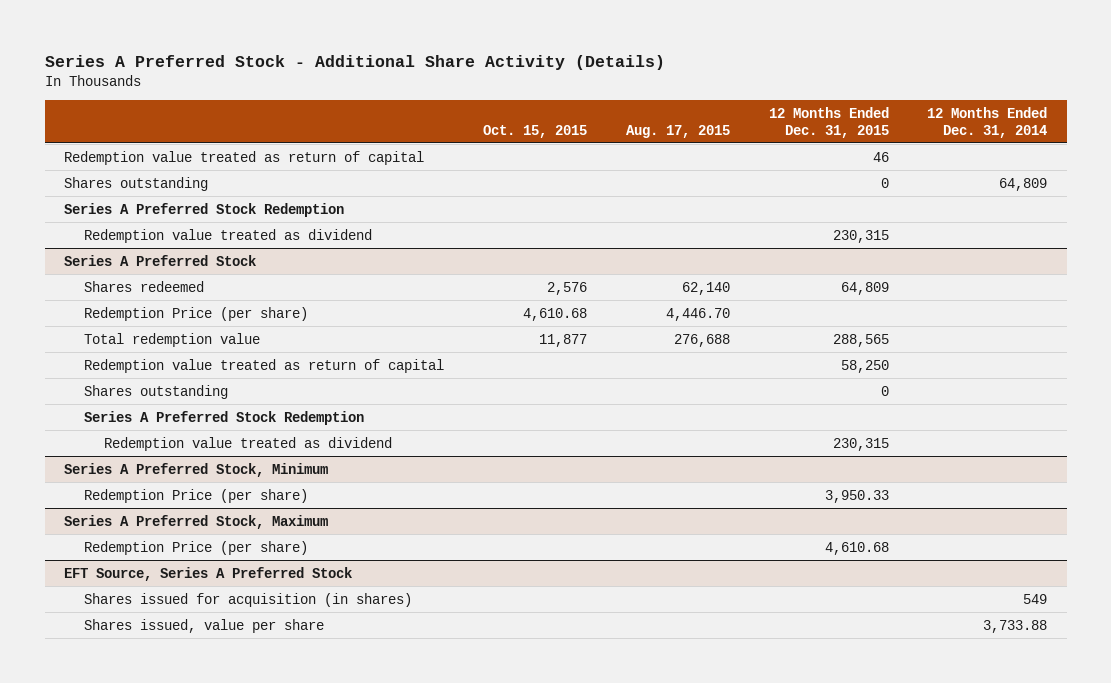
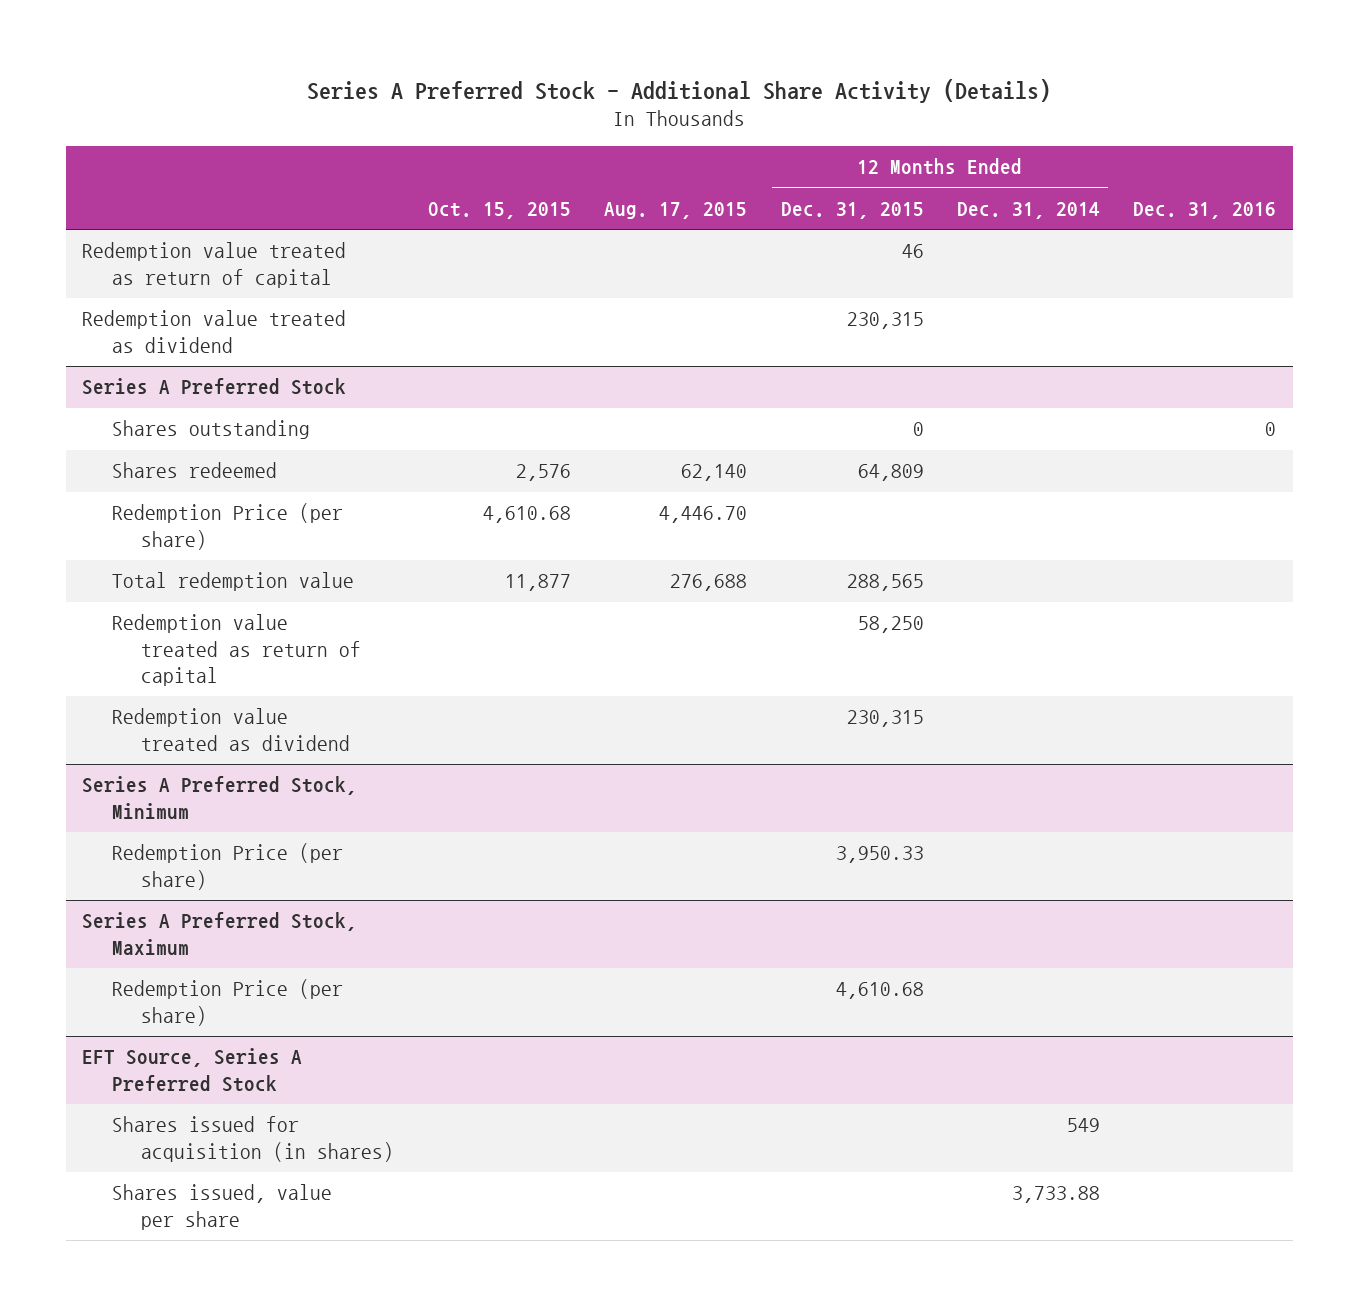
- | Oct. 15, 2015 | Aug. 17, 2015 | 12 Months Ended Dec. 31, 2015 | 12 Months Ended Dec. 31, 2014
+ | Oct. 15, 2015 | Aug. 17, 2015 | 12 Months Ended Dec. 31, 2015 | 12 Months Ended Dec. 31, 2014 | Dec. 31, 2016
- Shares outstanding | | | 0 | 64,809
- Series A Preferred Stock Redemption
@ Series A Preferred Stock
moved up: Shares outstanding | | | 0 | | 0
- Series A Preferred Stock Redemption

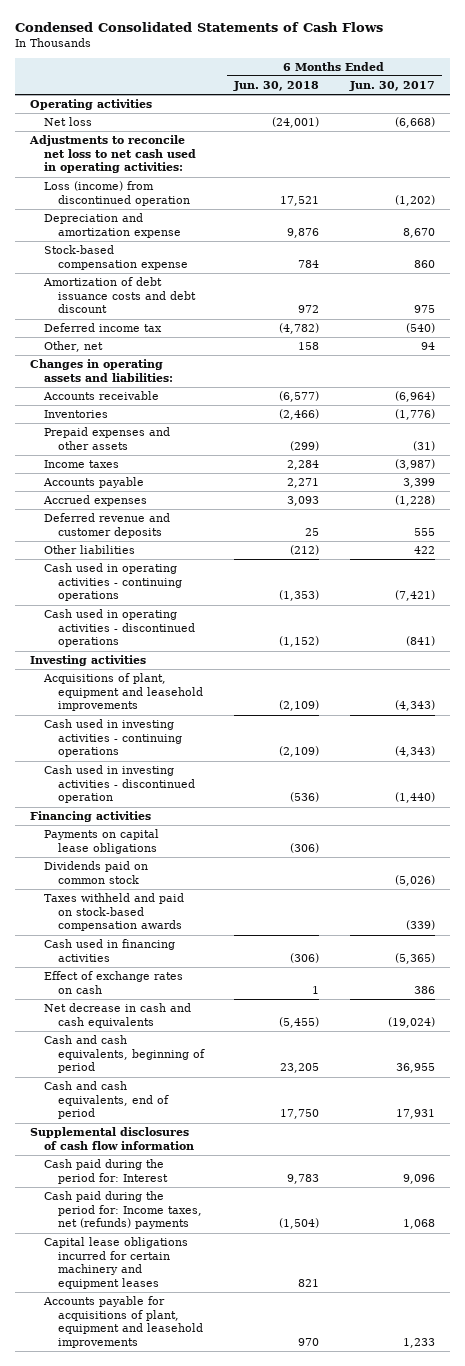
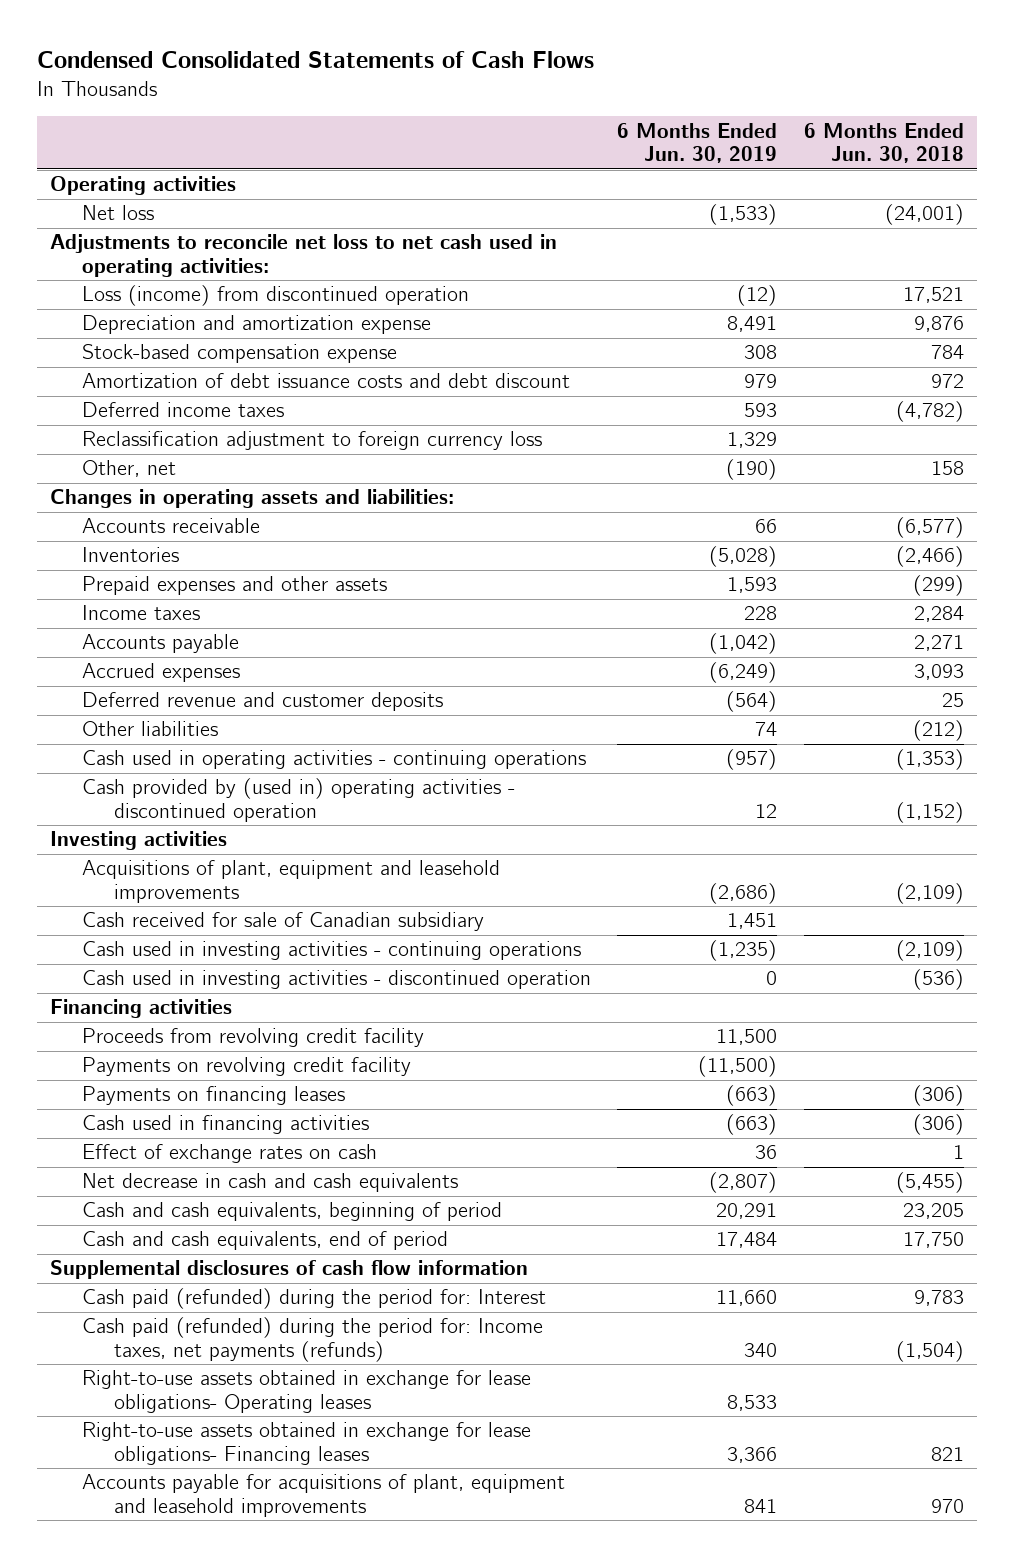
- | 6 Months Ended Jun. 30, 2018 | 6 Months Ended Jun. 30, 2017
+ | 6 Months Ended Jun. 30, 2019 | 6 Months Ended Jun. 30, 2018
- Deferred income tax | (4,782) | (540)
+ Deferred income taxes | 593 | (4,782)
+ Reclassification adjustment to foreign currency loss | 1,329 |
- Cash used in operating activities - discontinued operations | (1,152) | (841)
+ Cash provided by (used in) operating activities - discontinued operation | 12 | (1,152)
+ Cash received for sale of Canadian subsidiary | 1,451 |
- Payments on capital lease obligations | (306) |
- Dividends paid on common stock | | (5,026)
- Taxes withheld and paid on stock-based compensation awards | | (339)
+ Proceeds from revolving credit facility | 11,500 |
+ Payments on revolving credit facility | (11,500) |
+ Payments on financing leases | (663) | (306)
- Cash paid during the period for: Interest | 9,783 | 9,096
- Cash paid during the period for: Income taxes, net (refunds) payments | (1,504) | 1,068
- Capital lease obligations incurred for certain machinery and equipment leases | 821 |
+ Cash paid (refunded) during the period for: Interest | 11,660 | 9,783
+ Cash paid (refunded) during the period for: Income taxes, net payments (refunds) | 340 | (1,504)
+ Right-to-use assets obtained in exchange for lease obligations- Operating leases | 8,533 |
+ Right-to-use assets obtained in exchange for lease obligations- Financing leases | 3,366 | 821

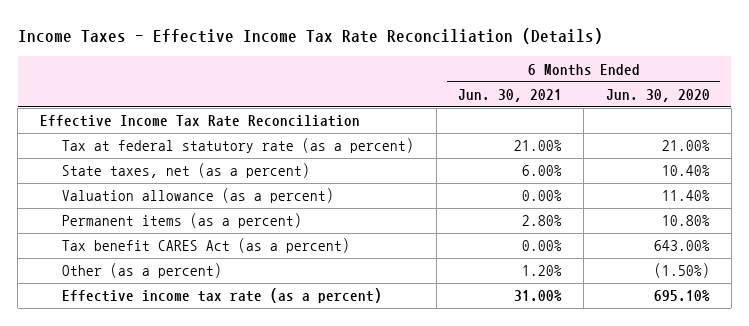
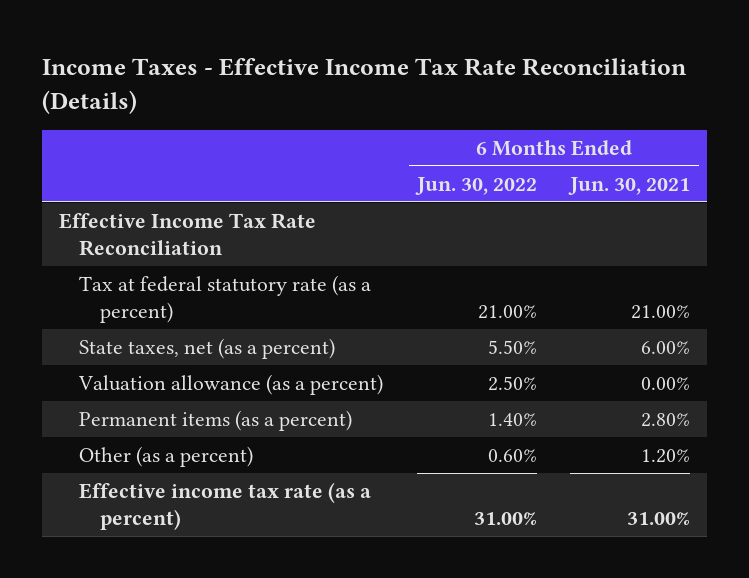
- | 6 Months Ended Jun. 30, 2021 | 6 Months Ended Jun. 30, 2020
+ | 6 Months Ended Jun. 30, 2022 | 6 Months Ended Jun. 30, 2021
- Tax benefit CARES Act (as a percent) | 0.00% | 643.00%

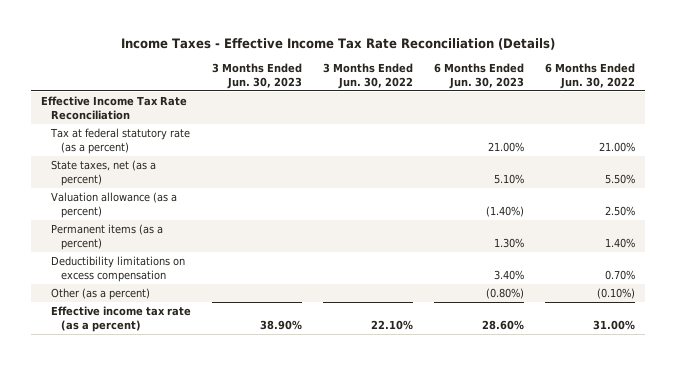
- | 6 Months Ended Jun. 30, 2022 | 6 Months Ended Jun. 30, 2021
+ | 3 Months Ended Jun. 30, 2023 | 3 Months Ended Jun. 30, 2022 | 6 Months Ended Jun. 30, 2023 | 6 Months Ended Jun. 30, 2022
- Other (as a percent) | 0.60% | 1.20%
+ Deductibility limitations on excess compensation | | | 3.40% | 0.70%
+ Other (as a percent) | | | (0.80%) | (0.10%)

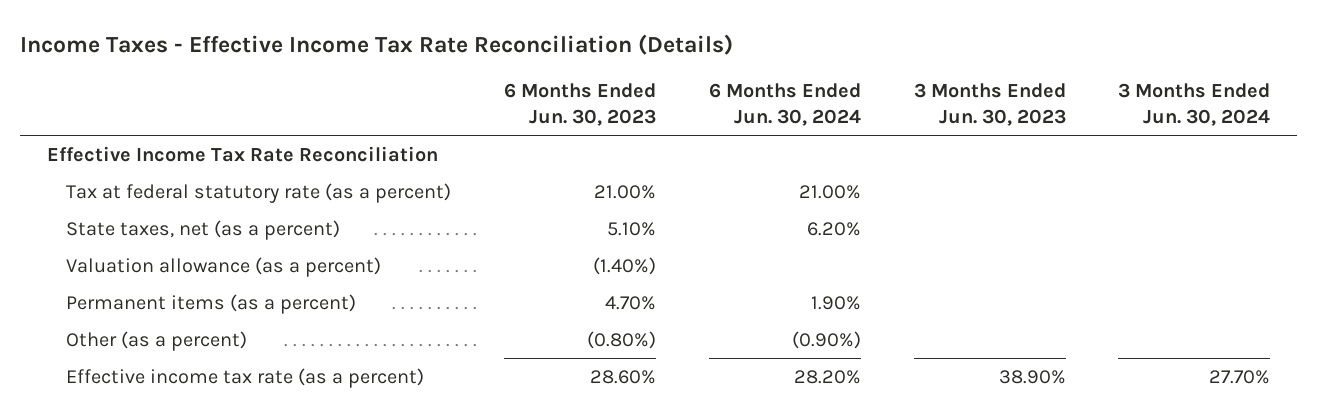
- | 3 Months Ended Jun. 30, 2023 | 3 Months Ended Jun. 30, 2022 | 6 Months Ended Jun. 30, 2023 | 6 Months Ended Jun. 30, 2022
+ | 6 Months Ended Jun. 30, 2023 | 6 Months Ended Jun. 30, 2024 | 3 Months Ended Jun. 30, 2023 | 3 Months Ended Jun. 30, 2024
- Permanent items (as a percent) | | | 1.30% | 1.40%
- Deductibility limitations on excess compensation | | | 3.40% | 0.70%
+ Permanent items (as a percent) | 4.70% | 1.90% | |

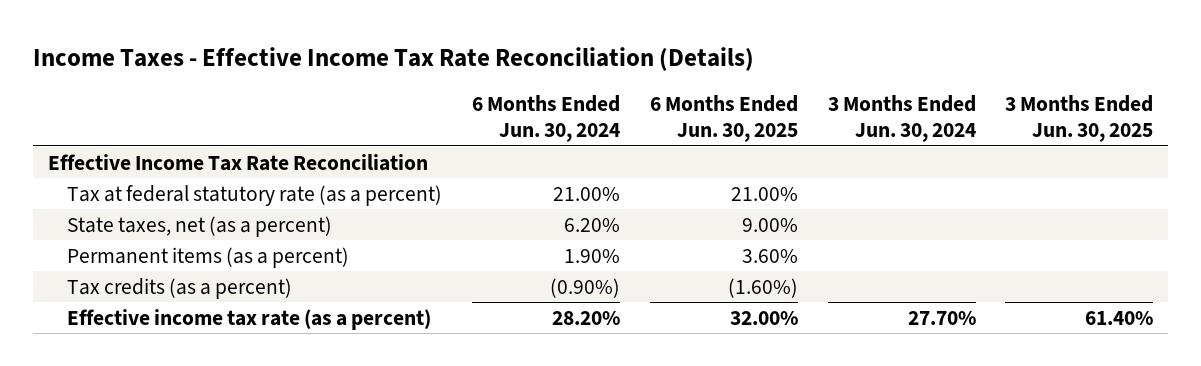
- | 6 Months Ended Jun. 30, 2023 | 6 Months Ended Jun. 30, 2024 | 3 Months Ended Jun. 30, 2023 | 3 Months Ended Jun. 30, 2024
+ | 6 Months Ended Jun. 30, 2024 | 6 Months Ended Jun. 30, 2025 | 3 Months Ended Jun. 30, 2024 | 3 Months Ended Jun. 30, 2025
- Valuation allowance (as a percent) | (1.40%) | | |
- Other (as a percent) | (0.80%) | (0.90%) | |
+ Tax credits (as a percent) | (0.90%) | (1.60%) | |

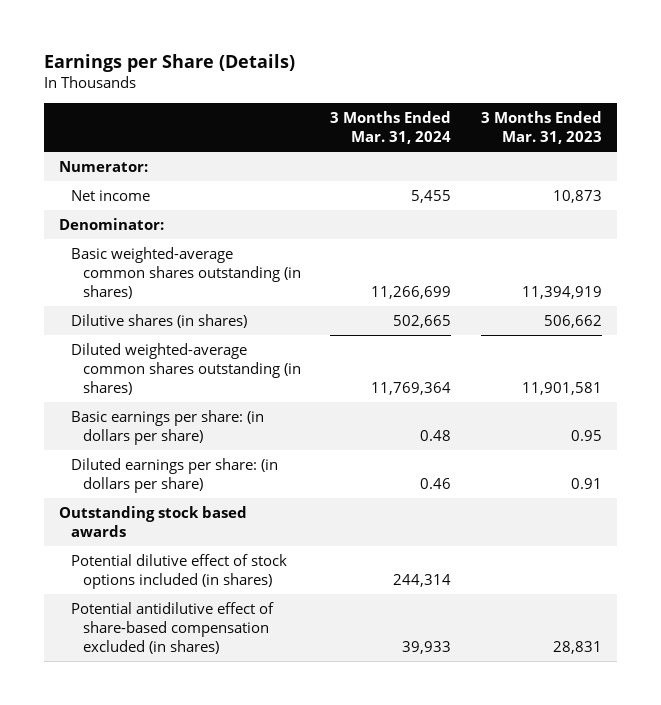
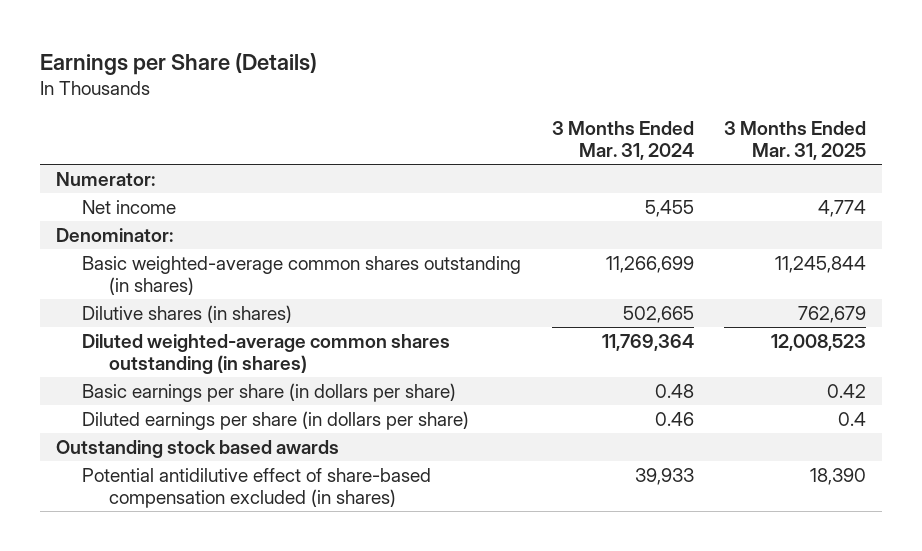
- | 3 Months Ended Mar. 31, 2024 | 3 Months Ended Mar. 31, 2023
+ | 3 Months Ended Mar. 31, 2024 | 3 Months Ended Mar. 31, 2025
- Basic earnings per share: (in dollars per share) | 0.48 | 0.95
- Diluted earnings per share: (in dollars per share) | 0.46 | 0.91
+ Basic earnings per share (in dollars per share) | 0.48 | 0.42
+ Diluted earnings per share (in dollars per share) | 0.46 | 0.4
- Potential dilutive effect of stock options included (in shares) | 244,314 |

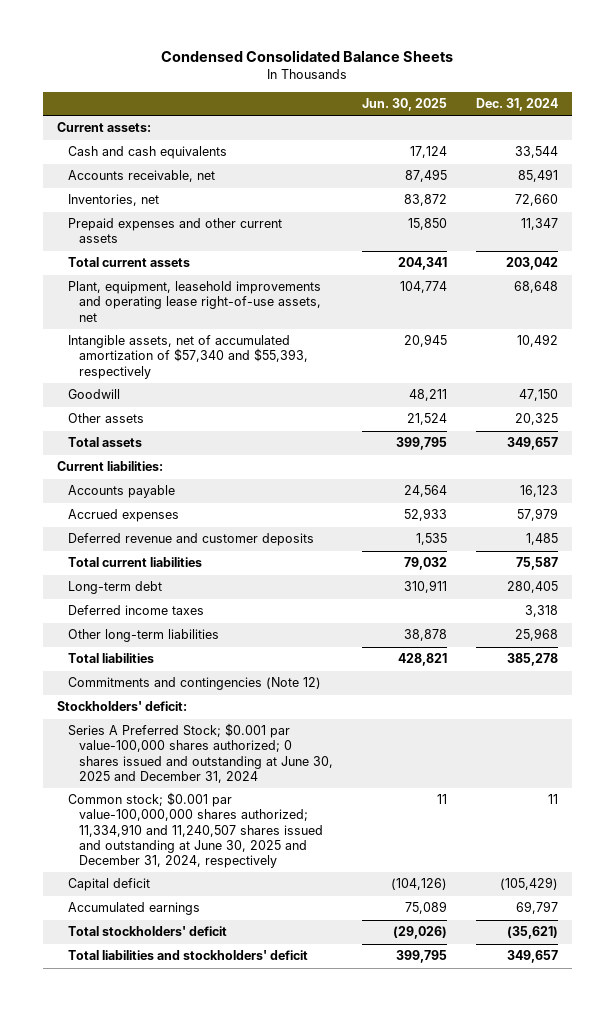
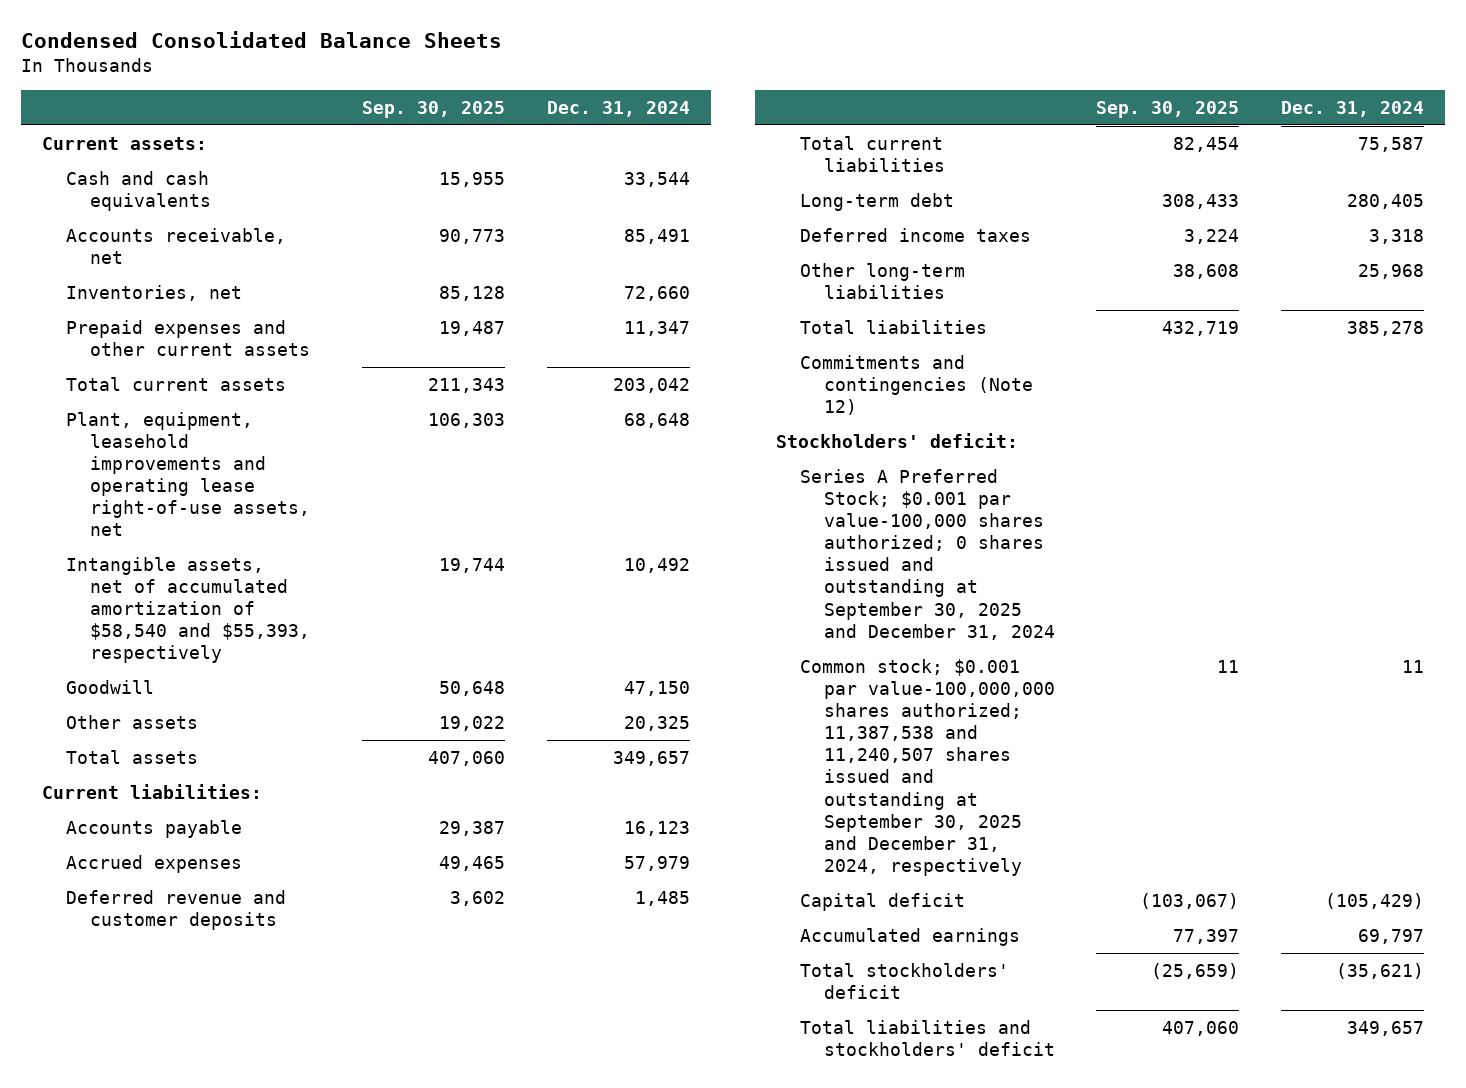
- | Jun. 30, 2025 | Dec. 31, 2024
+ | Sep. 30, 2025 | Dec. 31, 2024
- Intangible assets, net of accumulated amortization of $57,340 and $55,393, respectively | 20,945 | 10,492
+ Intangible assets, net of accumulated amortization of $58,540 and $55,393, respectively | 19,744 | 10,492
- Series A Preferred Stock; $0.001 par value-100,000 shares authorized; 0 shares issued and outstanding at June 30, 2025 and December 31, 2024
- Common stock; $0.001 par value-100,000,000 shares authorized; 11,334,910 and 11,240,507 shares issued and outstanding at June 30, 2025 and December 31, 2024, respectively | 11 | 11
+ Series A Preferred Stock; $0.001 par value-100,000 shares authorized; 0 shares issued and outstanding at September 30, 2025 and December 31, 2024
+ Common stock; $0.001 par value-100,000,000 shares authorized; 11,387,538 and 11,240,507 shares issued and outstanding at September 30, 2025 and December 31, 2024, respectively | 11 | 11

